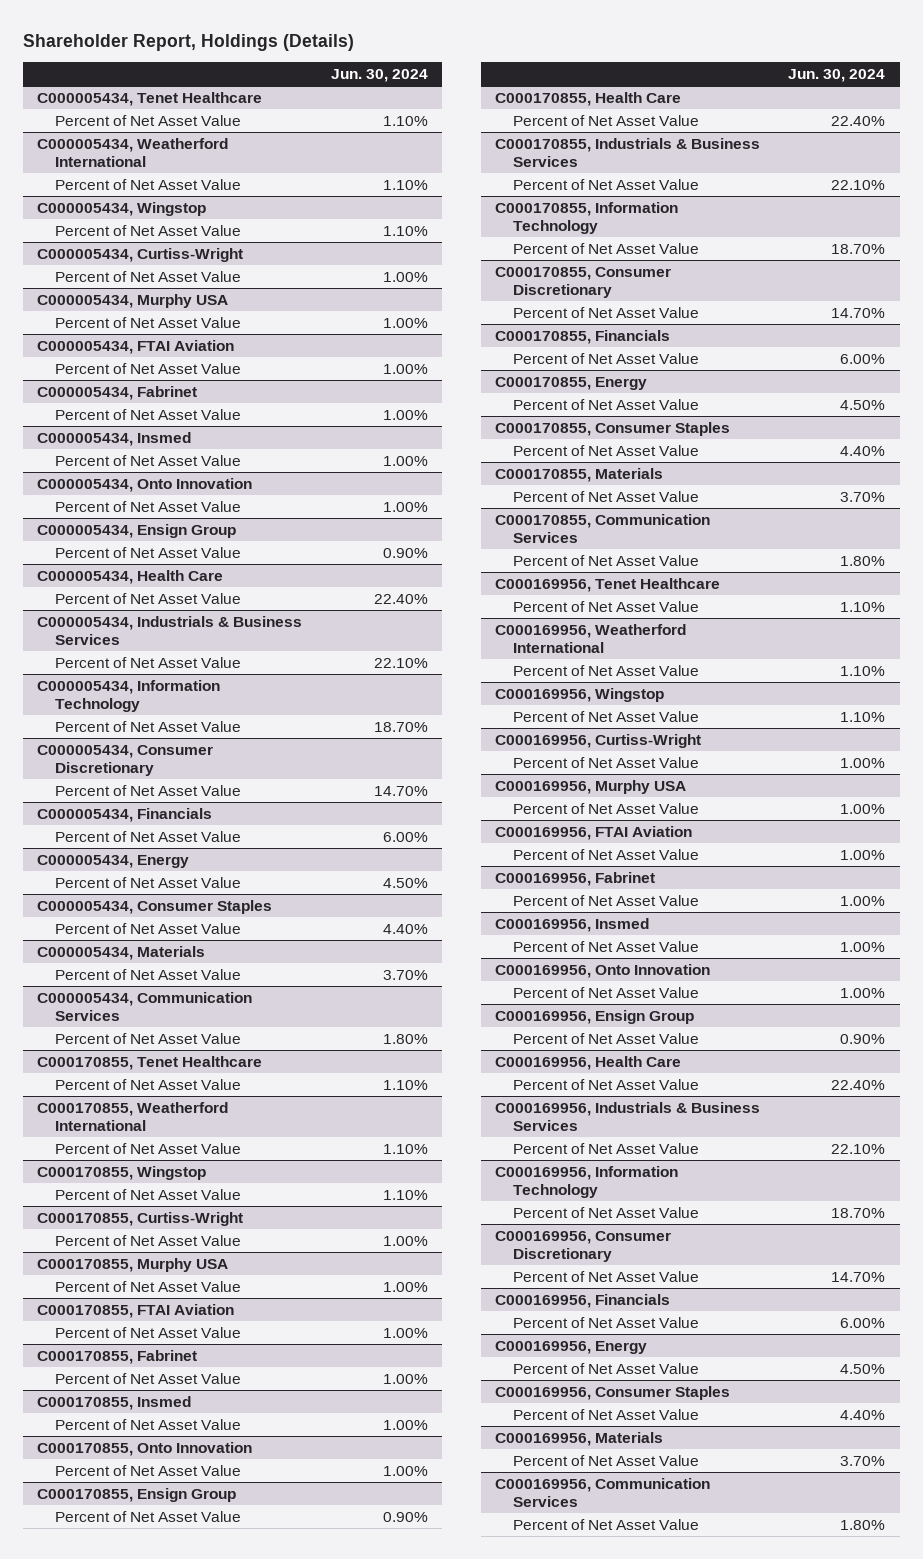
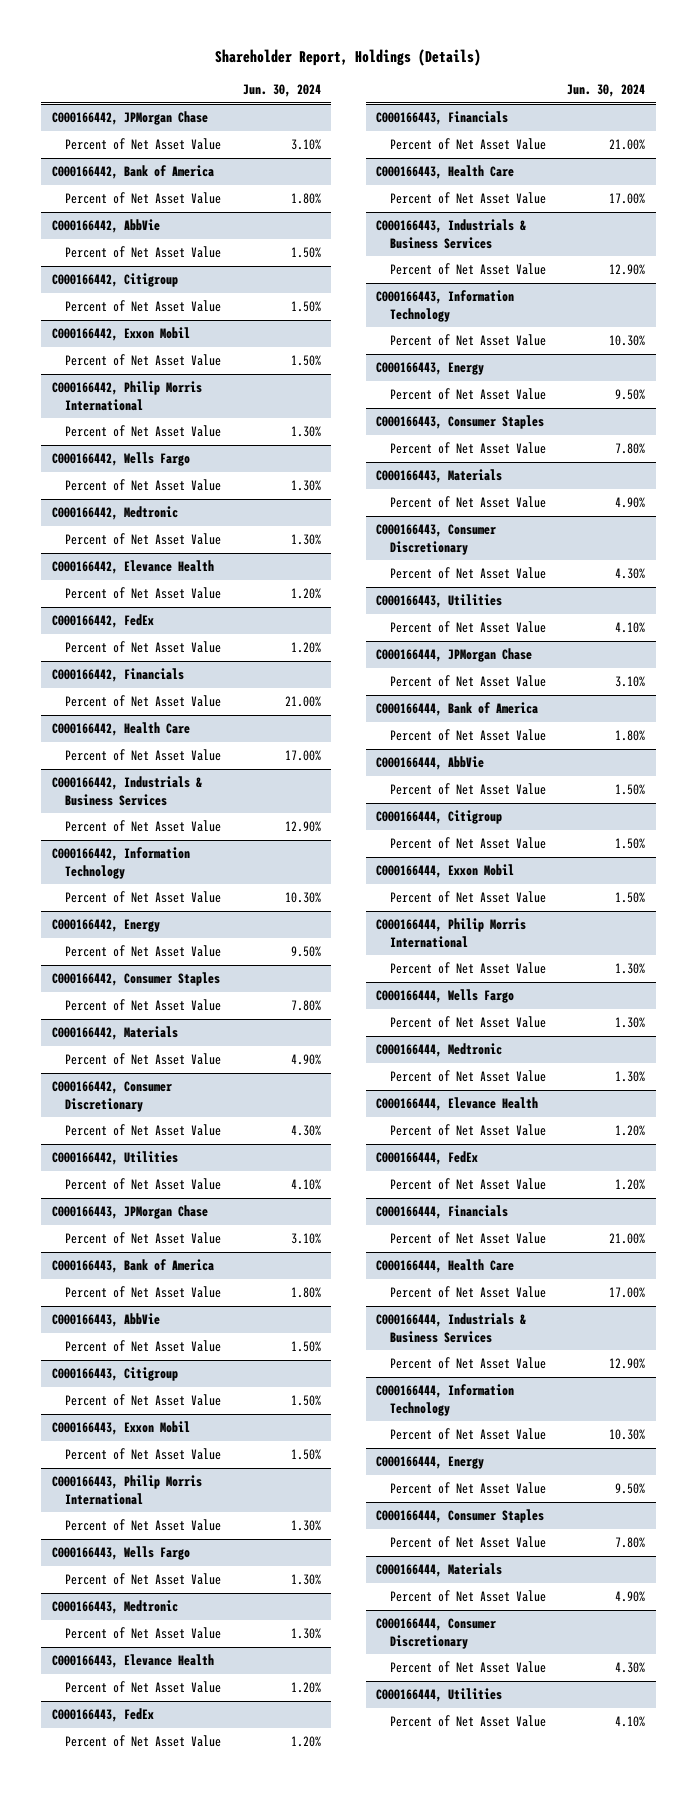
- C000005434, Tenet Healthcare
- Percent of Net Asset Value | 1.10%
- C000005434, Weatherford International
- Percent of Net Asset Value | 1.10%
- C000005434, Wingstop
- Percent of Net Asset Value | 1.10%
- C000005434, Curtiss-Wright
- Percent of Net Asset Value | 1.00%
- C000005434, Murphy USA
- Percent of Net Asset Value | 1.00%
- C000005434, FTAI Aviation
- Percent of Net Asset Value | 1.00%
- C000005434, Fabrinet
- Percent of Net Asset Value | 1.00%
- C000005434, Insmed
- Percent of Net Asset Value | 1.00%
- C000005434, Onto Innovation
- Percent of Net Asset Value | 1.00%
- C000005434, Ensign Group
- Percent of Net Asset Value | 0.90%
- C000005434, Health Care
- Percent of Net Asset Value | 22.40%
- C000005434, Industrials & Business Services
- Percent of Net Asset Value | 22.10%
- C000005434, Information Technology
- Percent of Net Asset Value | 18.70%
- C000005434, Consumer Discretionary
- Percent of Net Asset Value | 14.70%
- C000005434, Financials
- Percent of Net Asset Value | 6.00%
- C000005434, Energy
- Percent of Net Asset Value | 4.50%
- C000005434, Consumer Staples
- Percent of Net Asset Value | 4.40%
- C000005434, Materials
- Percent of Net Asset Value | 3.70%
- C000005434, Communication Services
+ C000166442, JPMorgan Chase
+ Percent of Net Asset Value | 3.10%
+ C000166442, Bank of America
- C000170855, Tenet Healthcare
- Percent of Net Asset Value | 1.10%
- C000170855, Weatherford International
- Percent of Net Asset Value | 1.10%
- C000170855, Wingstop
- Percent of Net Asset Value | 1.10%
- C000170855, Curtiss-Wright
- Percent of Net Asset Value | 1.00%
- C000170855, Murphy USA
- Percent of Net Asset Value | 1.00%
- C000170855, FTAI Aviation
- Percent of Net Asset Value | 1.00%
- C000170855, Fabrinet
- Percent of Net Asset Value | 1.00%
- C000170855, Insmed
- Percent of Net Asset Value | 1.00%
- C000170855, Onto Innovation
- Percent of Net Asset Value | 1.00%
- C000170855, Ensign Group
- Percent of Net Asset Value | 0.90%
- C000170855, Health Care
- Percent of Net Asset Value | 22.40%
- C000170855, Industrials & Business Services
- Percent of Net Asset Value | 22.10%
- C000170855, Information Technology
- Percent of Net Asset Value | 18.70%
- C000170855, Consumer Discretionary
- Percent of Net Asset Value | 14.70%
- C000170855, Financials
- Percent of Net Asset Value | 6.00%
- C000170855, Energy
- Percent of Net Asset Value | 4.50%
- C000170855, Consumer Staples
- Percent of Net Asset Value | 4.40%
- C000170855, Materials
- Percent of Net Asset Value | 3.70%
- C000170855, Communication Services
+ C000166442, AbbVie
+ Percent of Net Asset Value | 1.50%
+ C000166442, Citigroup
+ Percent of Net Asset Value | 1.50%
+ C000166442, Exxon Mobil
+ Percent of Net Asset Value | 1.50%
+ C000166442, Philip Morris International
+ Percent of Net Asset Value | 1.30%
+ C000166442, Wells Fargo
+ Percent of Net Asset Value | 1.30%
+ C000166442, Medtronic
+ Percent of Net Asset Value | 1.30%
+ C000166442, Elevance Health
+ Percent of Net Asset Value | 1.20%
+ C000166442, FedEx
+ Percent of Net Asset Value | 1.20%
+ C000166442, Financials
+ Percent of Net Asset Value | 21.00%
+ C000166442, Health Care
+ Percent of Net Asset Value | 17.00%
+ C000166442, Industrials & Business Services
+ Percent of Net Asset Value | 12.90%
+ C000166442, Information Technology
+ Percent of Net Asset Value | 10.30%
+ C000166442, Energy
+ Percent of Net Asset Value | 9.50%
+ C000166442, Consumer Staples
+ Percent of Net Asset Value | 7.80%
+ C000166442, Materials
+ Percent of Net Asset Value | 4.90%
+ C000166442, Consumer Discretionary
+ Percent of Net Asset Value | 4.30%
+ C000166442, Utilities
+ Percent of Net Asset Value | 4.10%
+ C000166443, JPMorgan Chase
+ Percent of Net Asset Value | 3.10%
+ C000166443, Bank of America
- C000169956, Tenet Healthcare
- Percent of Net Asset Value | 1.10%
- C000169956, Weatherford International
- Percent of Net Asset Value | 1.10%
- C000169956, Wingstop
- Percent of Net Asset Value | 1.10%
- C000169956, Curtiss-Wright
- Percent of Net Asset Value | 1.00%
- C000169956, Murphy USA
- Percent of Net Asset Value | 1.00%
- C000169956, FTAI Aviation
- Percent of Net Asset Value | 1.00%
- C000169956, Fabrinet
- Percent of Net Asset Value | 1.00%
- C000169956, Insmed
- Percent of Net Asset Value | 1.00%
- C000169956, Onto Innovation
- Percent of Net Asset Value | 1.00%
- C000169956, Ensign Group
- Percent of Net Asset Value | 0.90%
- C000169956, Health Care
- Percent of Net Asset Value | 22.40%
- C000169956, Industrials & Business Services
- Percent of Net Asset Value | 22.10%
- C000169956, Information Technology
- Percent of Net Asset Value | 18.70%
- C000169956, Consumer Discretionary
- Percent of Net Asset Value | 14.70%
- C000169956, Financials
- Percent of Net Asset Value | 6.00%
- C000169956, Energy
- Percent of Net Asset Value | 4.50%
- C000169956, Consumer Staples
- Percent of Net Asset Value | 4.40%
- C000169956, Materials
- Percent of Net Asset Value | 3.70%
- C000169956, Communication Services
+ C000166443, AbbVie
+ Percent of Net Asset Value | 1.50%
+ C000166443, Citigroup
+ Percent of Net Asset Value | 1.50%
+ C000166443, Exxon Mobil
+ Percent of Net Asset Value | 1.50%
+ C000166443, Philip Morris International
+ Percent of Net Asset Value | 1.30%
+ C000166443, Wells Fargo
+ Percent of Net Asset Value | 1.30%
+ C000166443, Medtronic
+ Percent of Net Asset Value | 1.30%
+ C000166443, Elevance Health
+ Percent of Net Asset Value | 1.20%
+ C000166443, FedEx
+ Percent of Net Asset Value | 1.20%
+ C000166443, Financials
+ Percent of Net Asset Value | 21.00%
+ C000166443, Health Care
+ Percent of Net Asset Value | 17.00%
+ C000166443, Industrials & Business Services
+ Percent of Net Asset Value | 12.90%
+ C000166443, Information Technology
+ Percent of Net Asset Value | 10.30%
+ C000166443, Energy
+ Percent of Net Asset Value | 9.50%
+ C000166443, Consumer Staples
+ Percent of Net Asset Value | 7.80%
+ C000166443, Materials
+ Percent of Net Asset Value | 4.90%
+ C000166443, Consumer Discretionary
+ Percent of Net Asset Value | 4.30%
+ C000166443, Utilities
+ Percent of Net Asset Value | 4.10%
+ C000166444, JPMorgan Chase
+ Percent of Net Asset Value | 3.10%
+ C000166444, Bank of America
+ C000166444, AbbVie
+ Percent of Net Asset Value | 1.50%
+ C000166444, Citigroup
+ Percent of Net Asset Value | 1.50%
+ C000166444, Exxon Mobil
+ Percent of Net Asset Value | 1.50%
+ C000166444, Philip Morris International
+ Percent of Net Asset Value | 1.30%
+ C000166444, Wells Fargo
+ Percent of Net Asset Value | 1.30%
+ C000166444, Medtronic
+ Percent of Net Asset Value | 1.30%
+ C000166444, Elevance Health
+ Percent of Net Asset Value | 1.20%
+ C000166444, FedEx
+ Percent of Net Asset Value | 1.20%
+ C000166444, Financials
+ Percent of Net Asset Value | 21.00%
+ C000166444, Health Care
+ Percent of Net Asset Value | 17.00%
+ C000166444, Industrials & Business Services
+ Percent of Net Asset Value | 12.90%
+ C000166444, Information Technology
+ Percent of Net Asset Value | 10.30%
+ C000166444, Energy
+ Percent of Net Asset Value | 9.50%
+ C000166444, Consumer Staples
+ Percent of Net Asset Value | 7.80%
+ C000166444, Materials
+ Percent of Net Asset Value | 4.90%
+ C000166444, Consumer Discretionary
+ Percent of Net Asset Value | 4.30%
+ C000166444, Utilities
+ Percent of Net Asset Value | 4.10%

